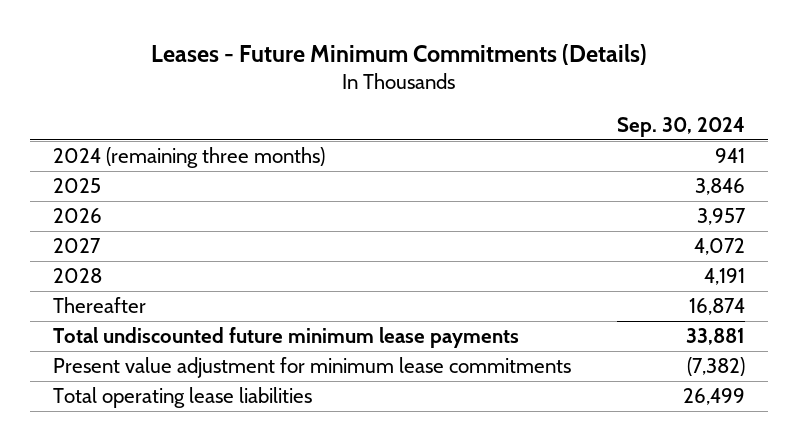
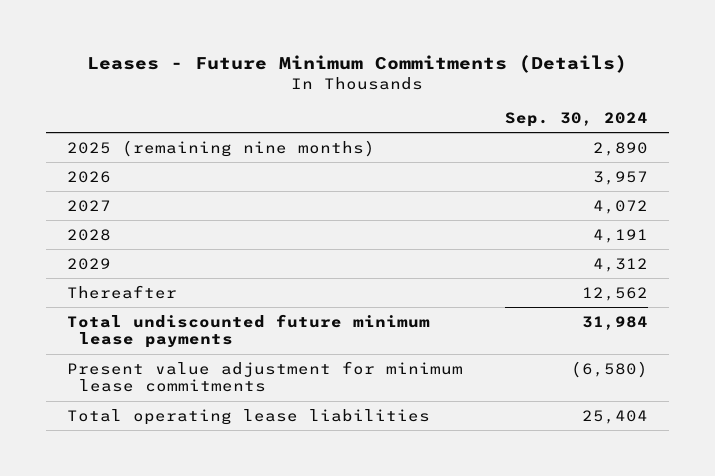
- 2024 (remaining three months) | 941
- 2025 | 3,846
+ 2025 (remaining nine months) | 2,890
- Thereafter | 16,874
- Total undiscounted future minimum lease payments | 33,881
- Present value adjustment for minimum lease commitments | (7,382)
- Total operating lease liabilities | 26,499
+ 2029 | 4,312
+ Thereafter | 12,562
+ Total undiscounted future minimum lease payments | 31,984
+ Present value adjustment for minimum lease commitments | (6,580)
+ Total operating lease liabilities | 25,404

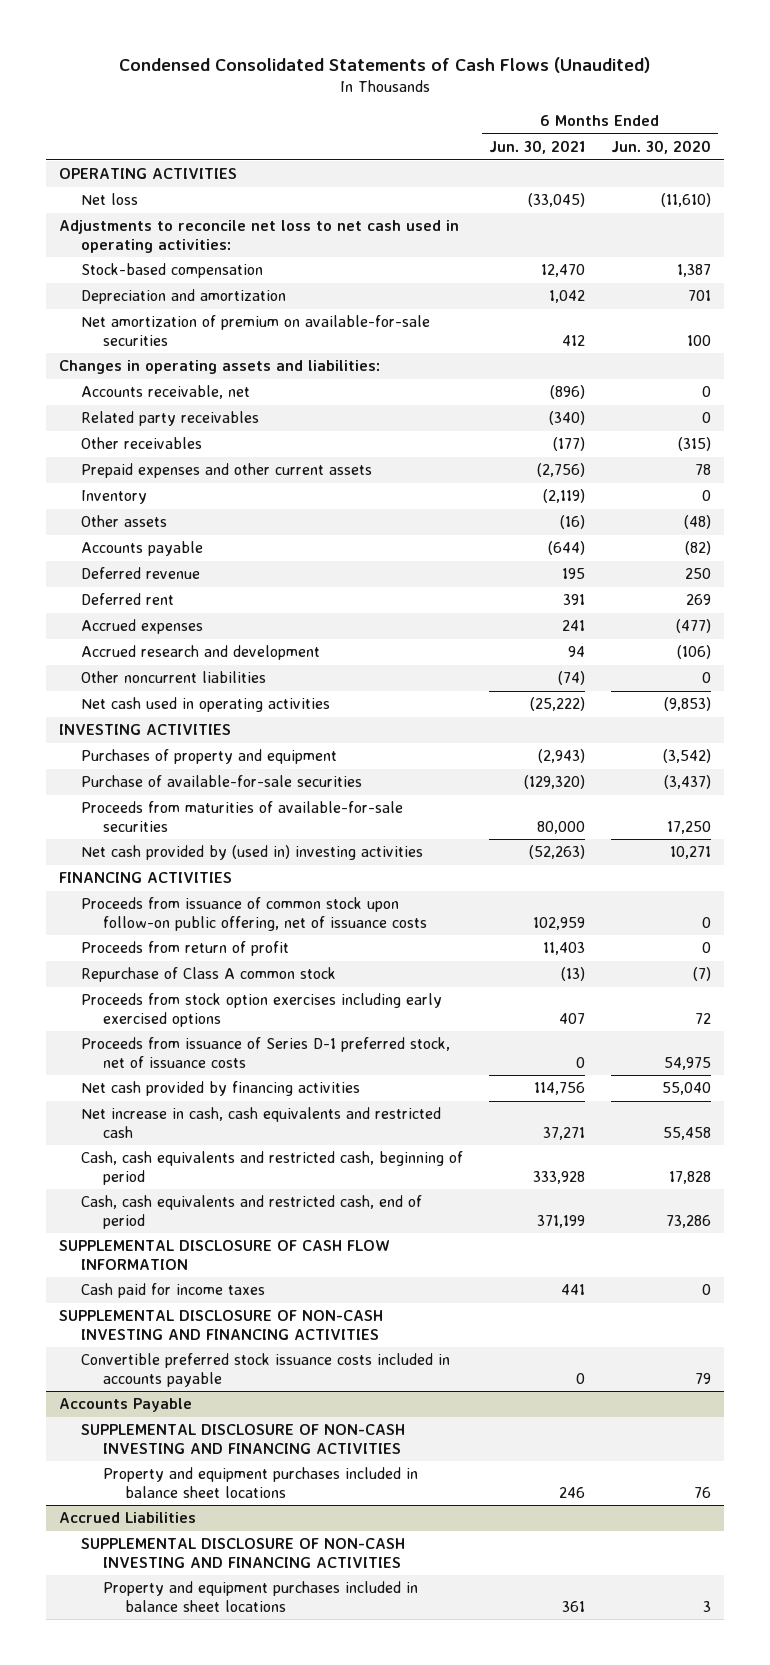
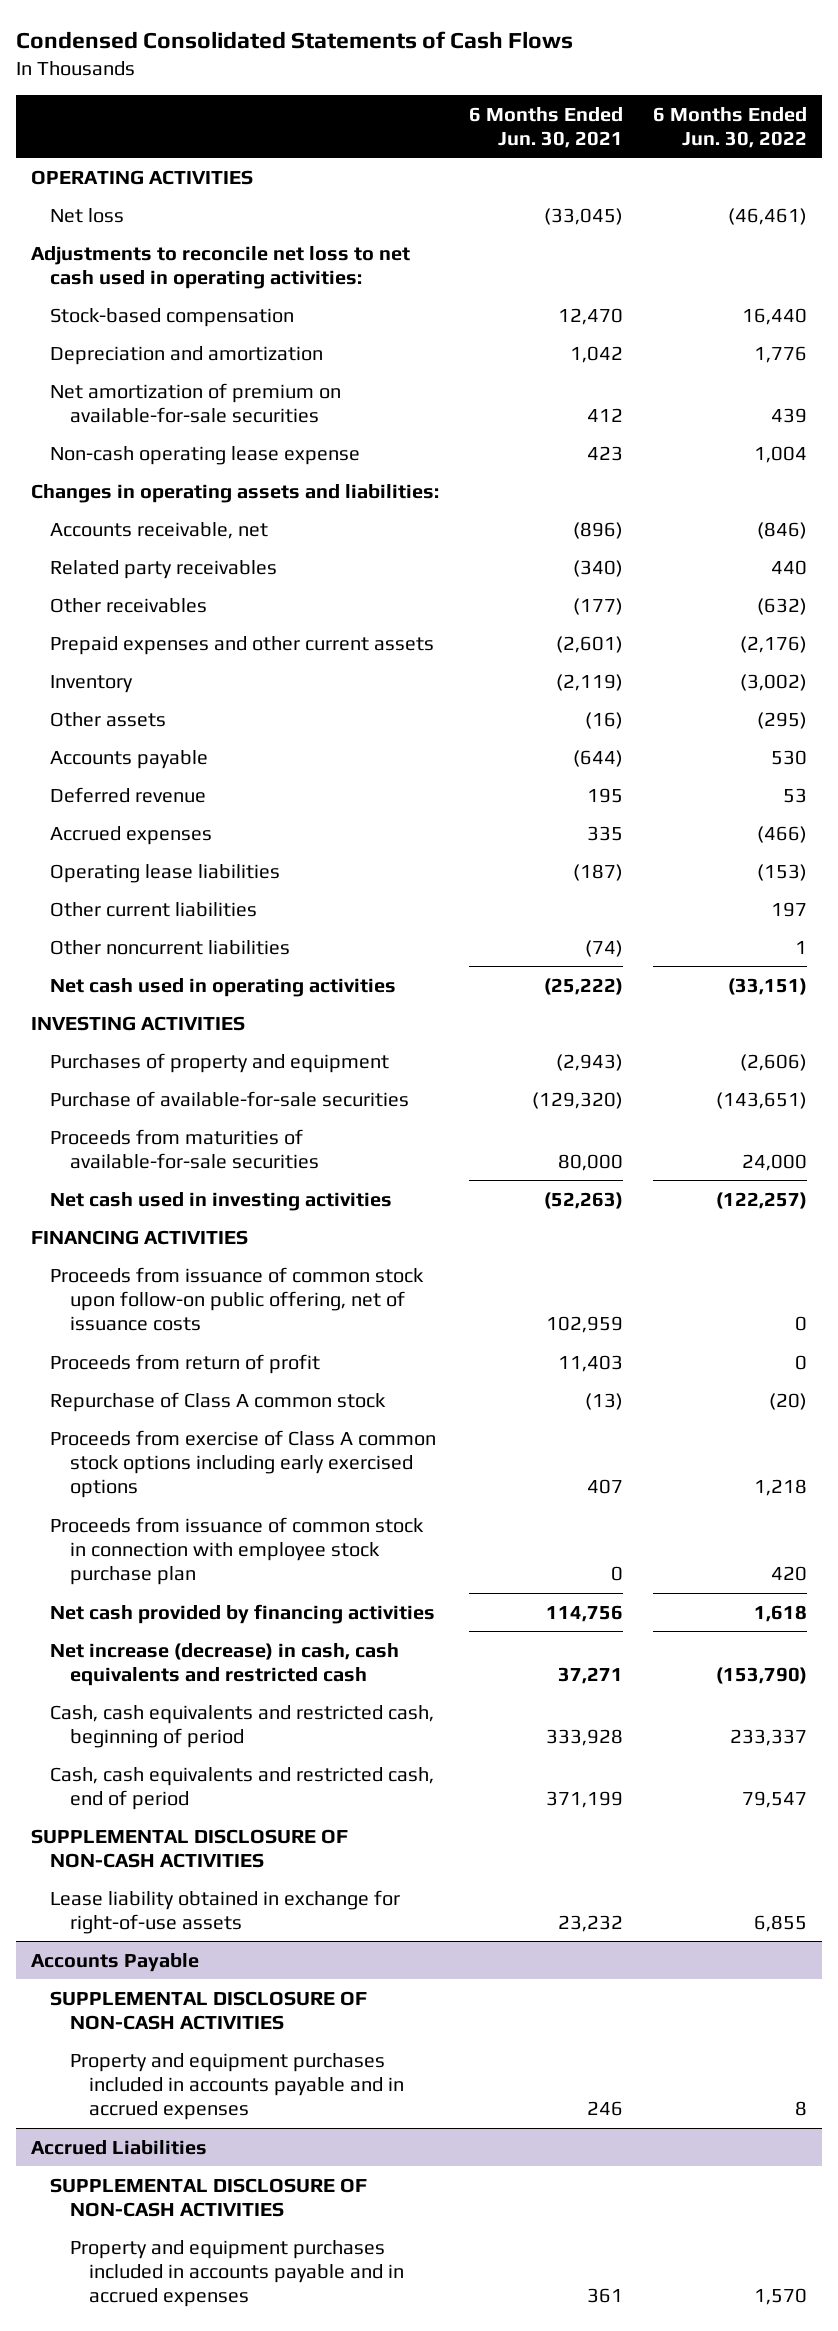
- Condensed Consolidated Statements of Cash Flows (Unaudited)
+ Condensed Consolidated Statements of Cash Flows
- | 6 Months Ended Jun. 30, 2021 | 6 Months Ended Jun. 30, 2020
+ | 6 Months Ended Jun. 30, 2021 | 6 Months Ended Jun. 30, 2022
+ Non-cash operating lease expense | 423 | 1,004
- Prepaid expenses and other current assets | (2,756) | 78
+ Prepaid expenses and other current assets | (2,601) | (2,176)
- Deferred rent | 391 | 269
- Accrued expenses | 241 | (477)
- Accrued research and development | 94 | (106)
+ Accrued expenses | 335 | (466)
+ Operating lease liabilities | (187) | (153)
+ Other current liabilities | | 197
- Net cash provided by (used in) investing activities | (52,263) | 10,271
+ Net cash used in investing activities | (52,263) | (122,257)
- Proceeds from stock option exercises including early exercised options | 407 | 72
- Proceeds from issuance of Series D-1 preferred stock, net of issuance costs | 0 | 54,975
+ Proceeds from exercise of Class A common stock options including early exercised options | 407 | 1,218
+ Proceeds from issuance of common stock in connection with employee stock purchase plan | 0 | 420
- Net increase in cash, cash equivalents and restricted cash | 37,271 | 55,458
+ Net increase (decrease) in cash, cash equivalents and restricted cash | 37,271 | (153,790)
- SUPPLEMENTAL DISCLOSURE OF CASH FLOW INFORMATION
- Cash paid for income taxes | 441 | 0
- SUPPLEMENTAL DISCLOSURE OF NON-CASH INVESTING AND FINANCING ACTIVITIES
- Convertible preferred stock issuance costs included in accounts payable | 0 | 79
+ SUPPLEMENTAL DISCLOSURE OF NON-CASH ACTIVITIES
+ Lease liability obtained in exchange for right-of-use assets | 23,232 | 6,855
@ Accounts Payable
- SUPPLEMENTAL DISCLOSURE OF NON-CASH INVESTING AND FINANCING ACTIVITIES
- Property and equipment purchases included in balance sheet locations | 246 | 76
+ SUPPLEMENTAL DISCLOSURE OF NON-CASH ACTIVITIES
+ Property and equipment purchases included in accounts payable and in accrued expenses | 246 | 8
@ Accrued Liabilities
- SUPPLEMENTAL DISCLOSURE OF NON-CASH INVESTING AND FINANCING ACTIVITIES
- Property and equipment purchases included in balance sheet locations | 361 | 3
+ SUPPLEMENTAL DISCLOSURE OF NON-CASH ACTIVITIES
+ Property and equipment purchases included in accounts payable and in accrued expenses | 361 | 1,570

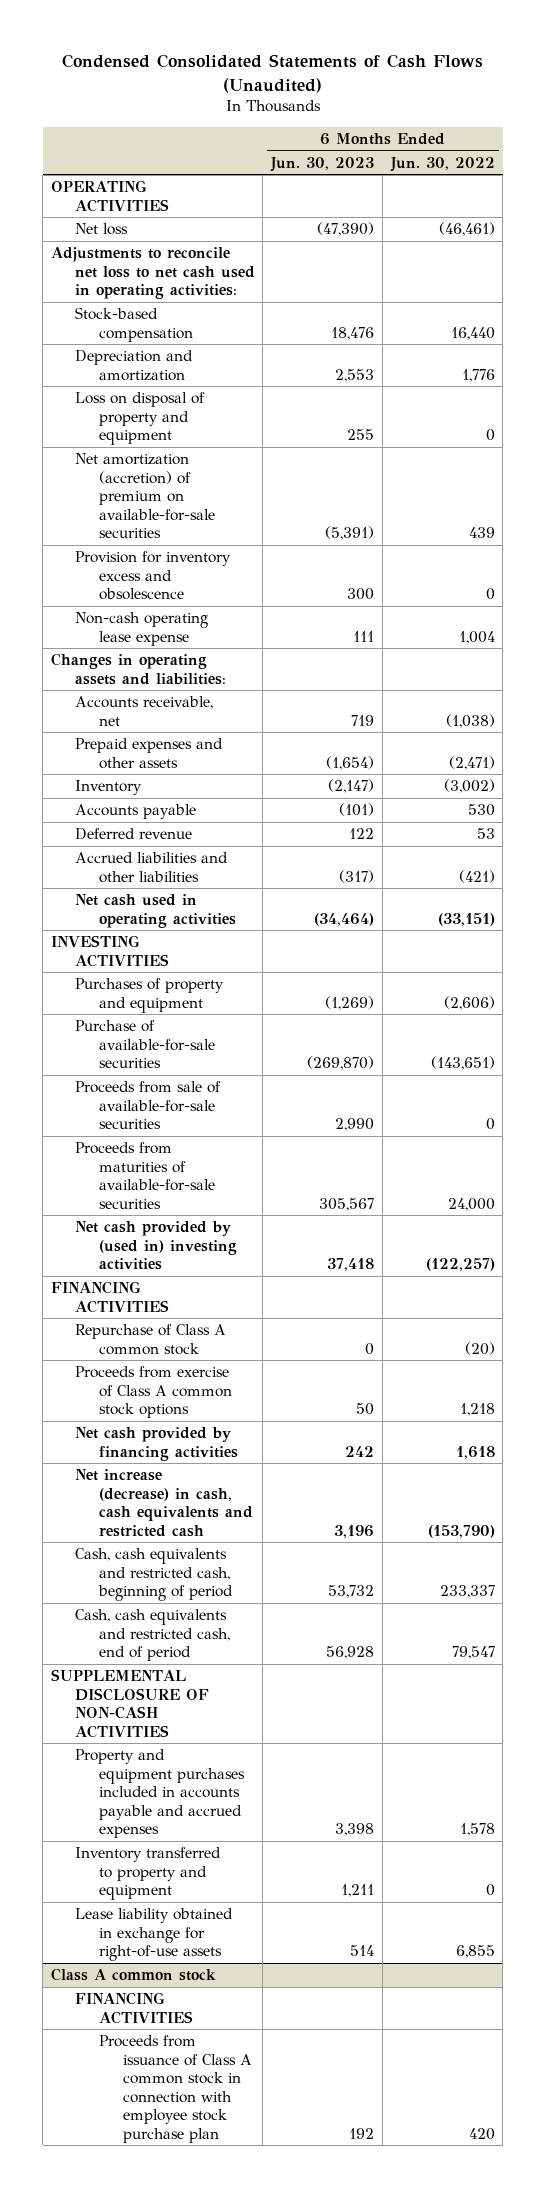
- Condensed Consolidated Statements of Cash Flows
+ Condensed Consolidated Statements of Cash Flows (Unaudited)
- | 6 Months Ended Jun. 30, 2021 | 6 Months Ended Jun. 30, 2022
+ | 6 Months Ended Jun. 30, 2023 | 6 Months Ended Jun. 30, 2022
- Net amortization of premium on available-for-sale securities | 412 | 439
+ Loss on disposal of property and equipment | 255 | 0
+ Net amortization (accretion) of premium on available-for-sale securities | (5,391) | 439
+ Provision for inventory excess and obsolescence | 300 | 0
- Accounts receivable, net | (896) | (846)
- Related party receivables | (340) | 440
- Other receivables | (177) | (632)
- Prepaid expenses and other current assets | (2,601) | (2,176)
+ Accounts receivable, net | 719 | (1,038)
+ Prepaid expenses and other assets | (1,654) | (2,471)
- Other assets | (16) | (295)
- Accrued expenses | 335 | (466)
- Operating lease liabilities | (187) | (153)
- Other current liabilities | | 197
- Other noncurrent liabilities | (74) | 1
+ Accrued liabilities and other liabilities | (317) | (421)
+ Proceeds from sale of available-for-sale securities | 2,990 | 0
- Net cash used in investing activities | (52,263) | (122,257)
+ Net cash provided by (used in) investing activities | 37,418 | (122,257)
- Proceeds from issuance of common stock upon follow-on public offering, net of issuance costs | 102,959 | 0
- Proceeds from return of profit | 11,403 | 0
- Proceeds from exercise of Class A common stock options including early exercised options | 407 | 1,218
- Proceeds from issuance of common stock in connection with employee stock purchase plan | 0 | 420
+ Proceeds from exercise of Class A common stock options | 50 | 1,218
+ Property and equipment purchases included in accounts payable and accrued expenses | 3,398 | 1,578
+ Inventory transferred to property and equipment | 1,211 | 0
- Accounts Payable
- SUPPLEMENTAL DISCLOSURE OF NON-CASH ACTIVITIES
- Property and equipment purchases included in accounts payable and in accrued expenses | 246 | 8
- Accrued Liabilities
- SUPPLEMENTAL DISCLOSURE OF NON-CASH ACTIVITIES
- Property and equipment purchases included in accounts payable and in accrued expenses | 361 | 1,570
+ Class A common stock
+ FINANCING ACTIVITIES
+ Proceeds from issuance of Class A common stock in connection with employee stock purchase plan | 192 | 420

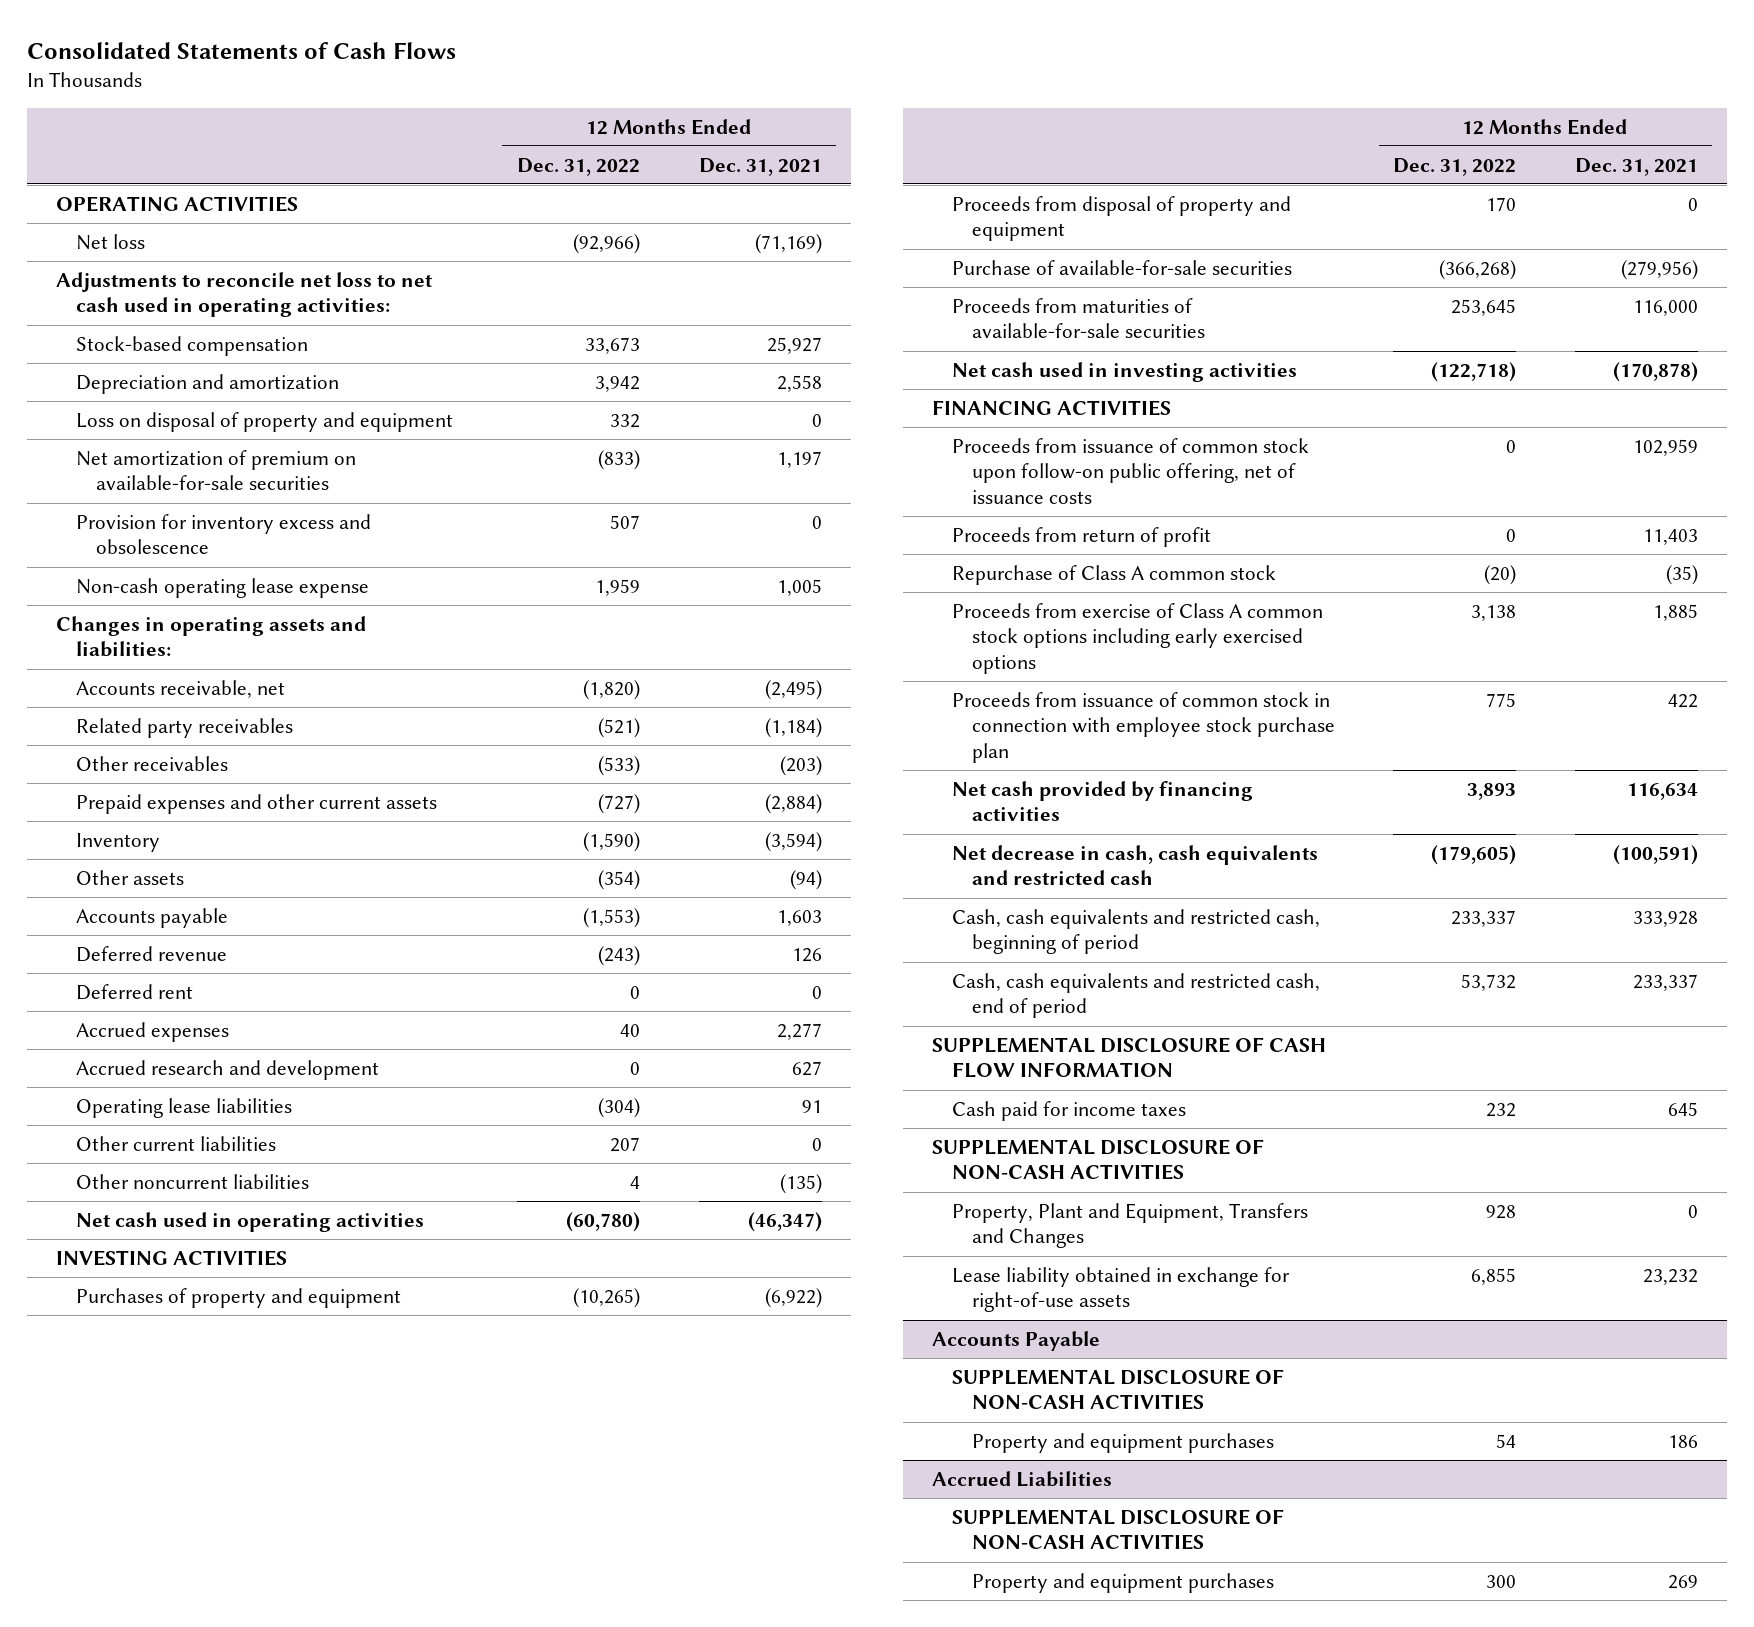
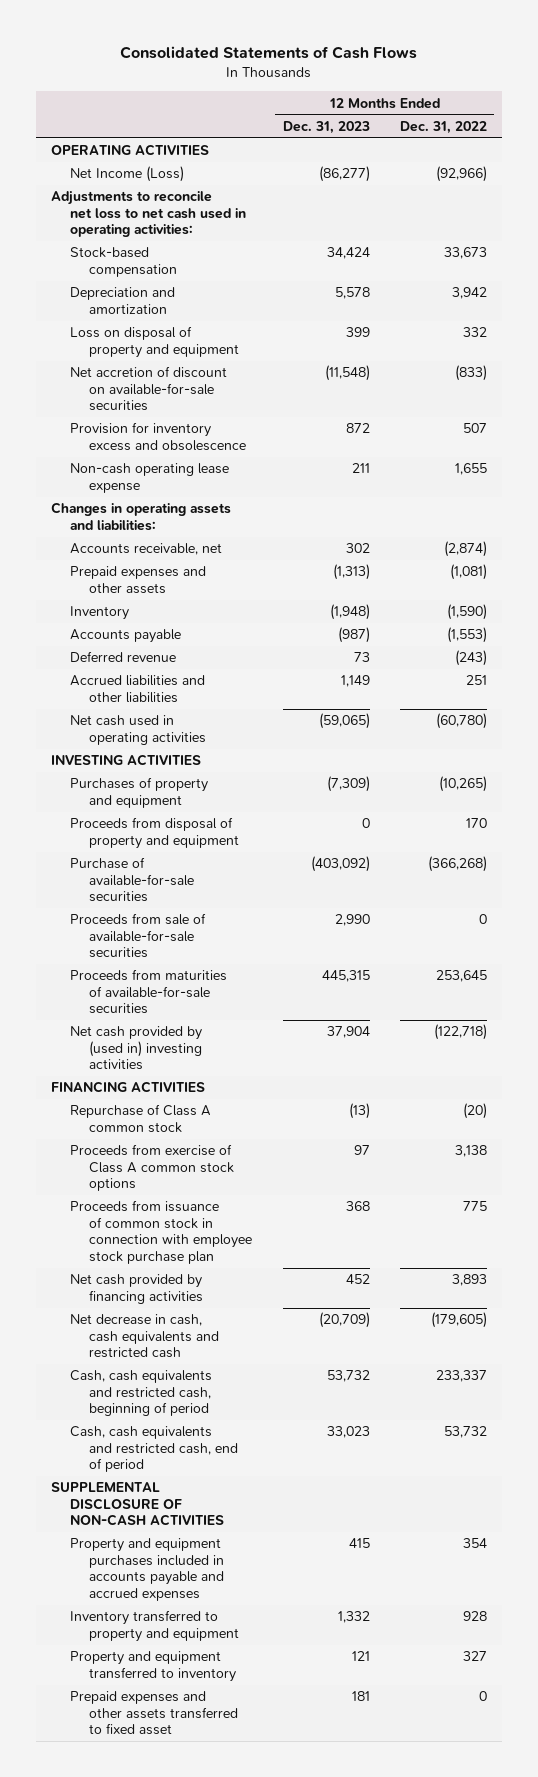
- | 12 Months Ended Dec. 31, 2022 | 12 Months Ended Dec. 31, 2021
+ | 12 Months Ended Dec. 31, 2023 | 12 Months Ended Dec. 31, 2022
- Net loss | (92,966) | (71,169)
+ Net Income (Loss) | (86,277) | (92,966)
- Net amortization of premium on available-for-sale securities | (833) | 1,197
+ Net accretion of discount on available-for-sale securities | (11,548) | (833)
- Non-cash operating lease expense | 1,959 | 1,005
+ Non-cash operating lease expense | 211 | 1,655
- Accounts receivable, net | (1,820) | (2,495)
- Related party receivables | (521) | (1,184)
- Other receivables | (533) | (203)
- Prepaid expenses and other current assets | (727) | (2,884)
+ Accounts receivable, net | 302 | (2,874)
+ Prepaid expenses and other assets | (1,313) | (1,081)
- Other assets | (354) | (94)
- Deferred rent | 0 | 0
- Accrued expenses | 40 | 2,277
- Accrued research and development | 0 | 627
- Operating lease liabilities | (304) | 91
- Other current liabilities | 207 | 0
- Other noncurrent liabilities | 4 | (135)
+ Accrued liabilities and other liabilities | 1,149 | 251
+ Proceeds from sale of available-for-sale securities | 2,990 | 0
- Net cash used in investing activities | (122,718) | (170,878)
+ Net cash provided by (used in) investing activities | 37,904 | (122,718)
- Proceeds from issuance of common stock upon follow-on public offering, net of issuance costs | 0 | 102,959
- Proceeds from return of profit | 0 | 11,403
- Proceeds from exercise of Class A common stock options including early exercised options | 3,138 | 1,885
+ Proceeds from exercise of Class A common stock options | 97 | 3,138
- SUPPLEMENTAL DISCLOSURE OF CASH FLOW INFORMATION
- Cash paid for income taxes | 232 | 645
- Property, Plant and Equipment, Transfers and Changes | 928 | 0
- Lease liability obtained in exchange for right-of-use assets | 6,855 | 23,232
- Accounts Payable
- SUPPLEMENTAL DISCLOSURE OF NON-CASH ACTIVITIES
- Property and equipment purchases | 54 | 186
- Accrued Liabilities
- SUPPLEMENTAL DISCLOSURE OF NON-CASH ACTIVITIES
- Property and equipment purchases | 300 | 269
+ Property and equipment purchases included in accounts payable and accrued expenses | 415 | 354
+ Inventory transferred to property and equipment | 1,332 | 928
+ Property and equipment transferred to inventory | 121 | 327
+ Prepaid expenses and other assets transferred to fixed asset | 181 | 0

